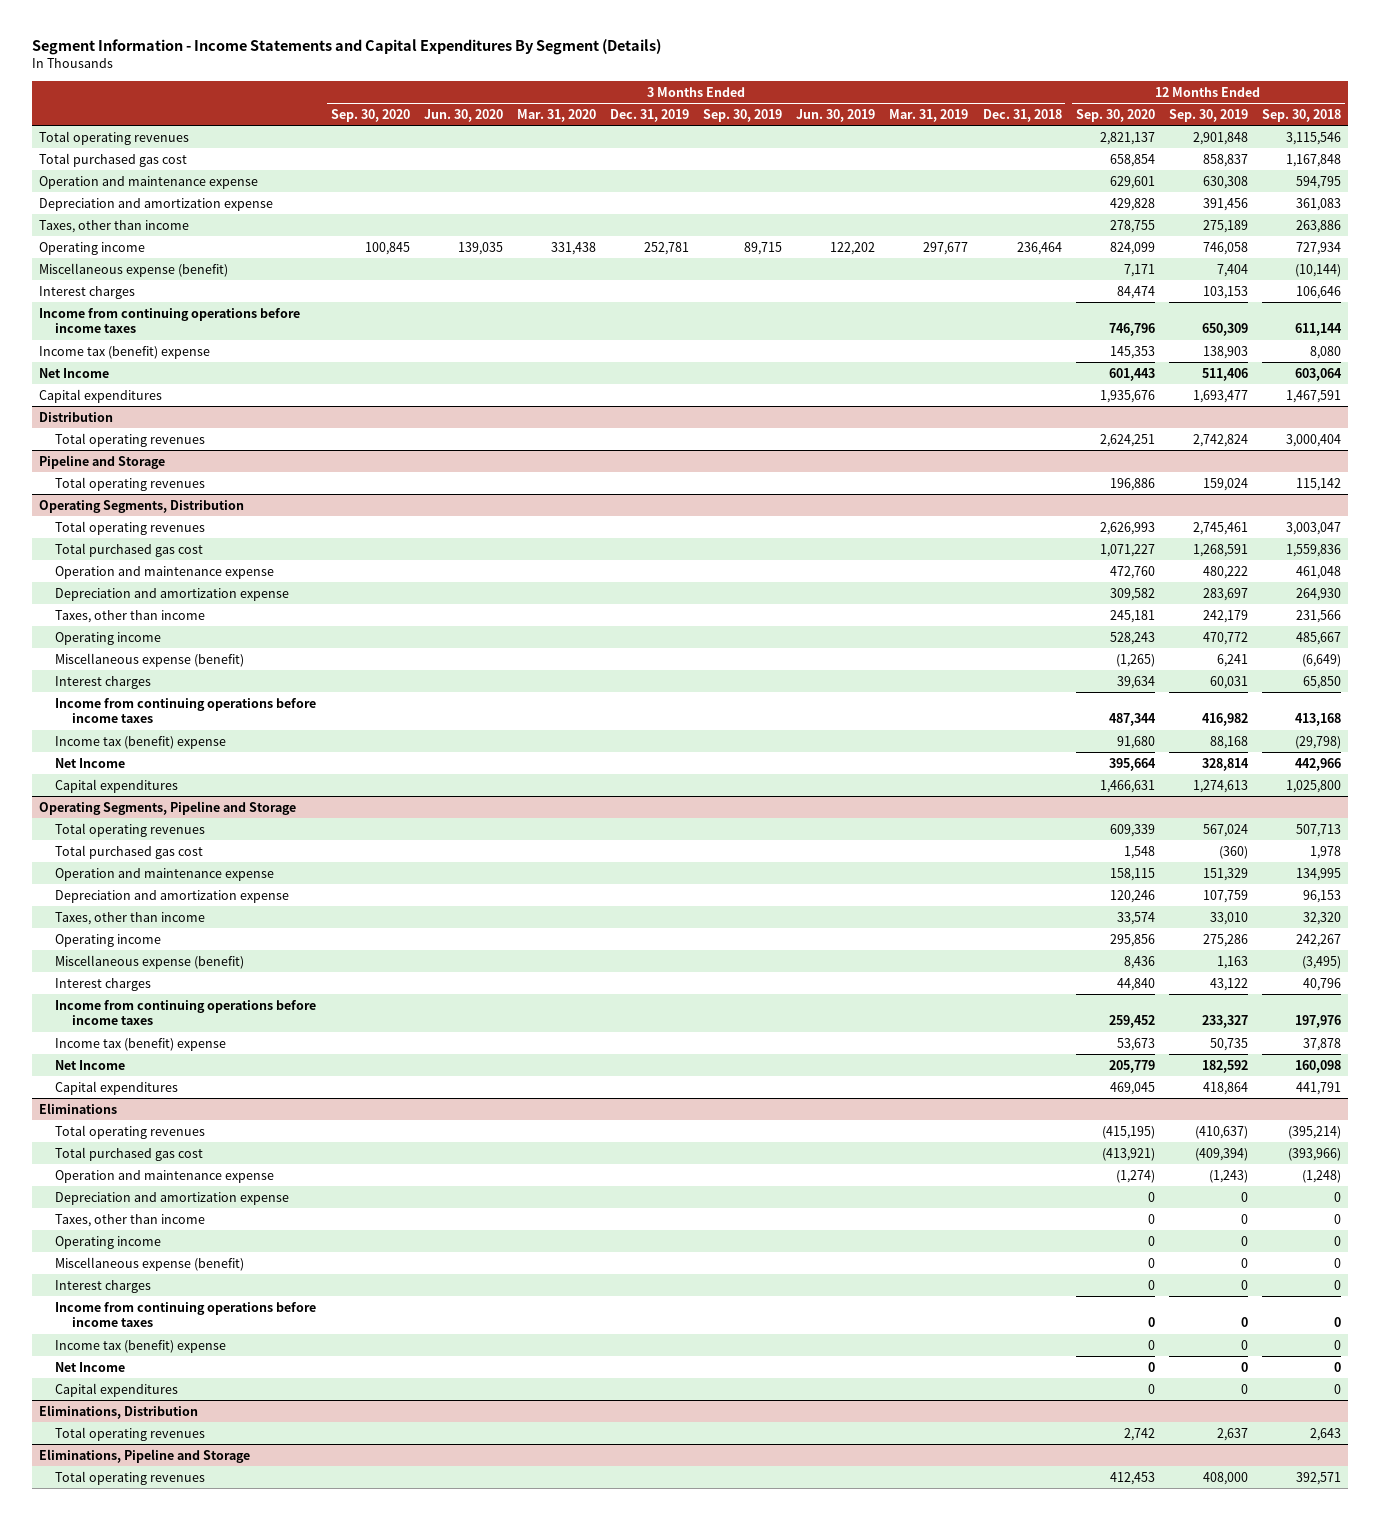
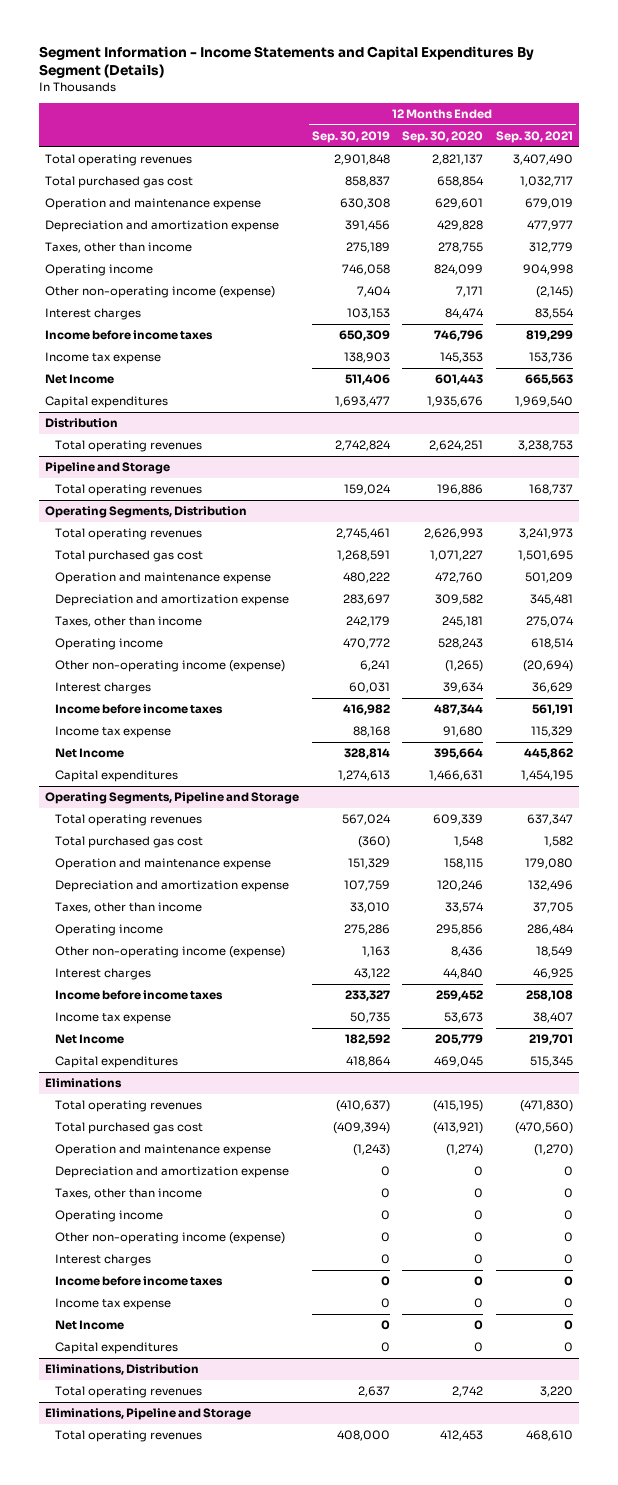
- | 3 Months Ended Sep. 30, 2020 | 3 Months Ended Jun. 30, 2020 | 3 Months Ended Mar. 31, 2020 | 3 Months Ended Dec. 31, 2019 | 3 Months Ended Sep. 30, 2019 | 3 Months Ended Jun. 30, 2019 | 3 Months Ended Mar. 31, 2019 | 3 Months Ended Dec. 31, 2018 | 12 Months Ended Sep. 30, 2020 | 12 Months Ended Sep. 30, 2019 | 12 Months Ended Sep. 30, 2018
+ | 12 Months Ended Sep. 30, 2019 | 12 Months Ended Sep. 30, 2020 | 12 Months Ended Sep. 30, 2021
- Miscellaneous expense (benefit) | | | | | | | | | 7,171 | 7,404 | (10,144)
+ Other non-operating income (expense) | 7,404 | 7,171 | (2,145)
- Income from continuing operations before income taxes | | | | | | | | | 746,796 | 650,309 | 611,144
- Income tax (benefit) expense | | | | | | | | | 145,353 | 138,903 | 8,080
+ Income before income taxes | 650,309 | 746,796 | 819,299
+ Income tax expense | 138,903 | 145,353 | 153,736
@ Operating Segments, Distribution
- Miscellaneous expense (benefit) | | | | | | | | | (1,265) | 6,241 | (6,649)
+ Other non-operating income (expense) | 6,241 | (1,265) | (20,694)
- Income from continuing operations before income taxes | | | | | | | | | 487,344 | 416,982 | 413,168
- Income tax (benefit) expense | | | | | | | | | 91,680 | 88,168 | (29,798)
+ Income before income taxes | 416,982 | 487,344 | 561,191
+ Income tax expense | 88,168 | 91,680 | 115,329
@ Operating Segments, Pipeline and Storage
- Miscellaneous expense (benefit) | | | | | | | | | 8,436 | 1,163 | (3,495)
+ Other non-operating income (expense) | 1,163 | 8,436 | 18,549
- Income from continuing operations before income taxes | | | | | | | | | 259,452 | 233,327 | 197,976
- Income tax (benefit) expense | | | | | | | | | 53,673 | 50,735 | 37,878
+ Income before income taxes | 233,327 | 259,452 | 258,108
+ Income tax expense | 50,735 | 53,673 | 38,407
@ Eliminations
- Miscellaneous expense (benefit) | | | | | | | | | 0 | 0 | 0
+ Other non-operating income (expense) | 0 | 0 | 0
- Income from continuing operations before income taxes | | | | | | | | | 0 | 0 | 0
- Income tax (benefit) expense | | | | | | | | | 0 | 0 | 0
+ Income before income taxes | 0 | 0 | 0
+ Income tax expense | 0 | 0 | 0

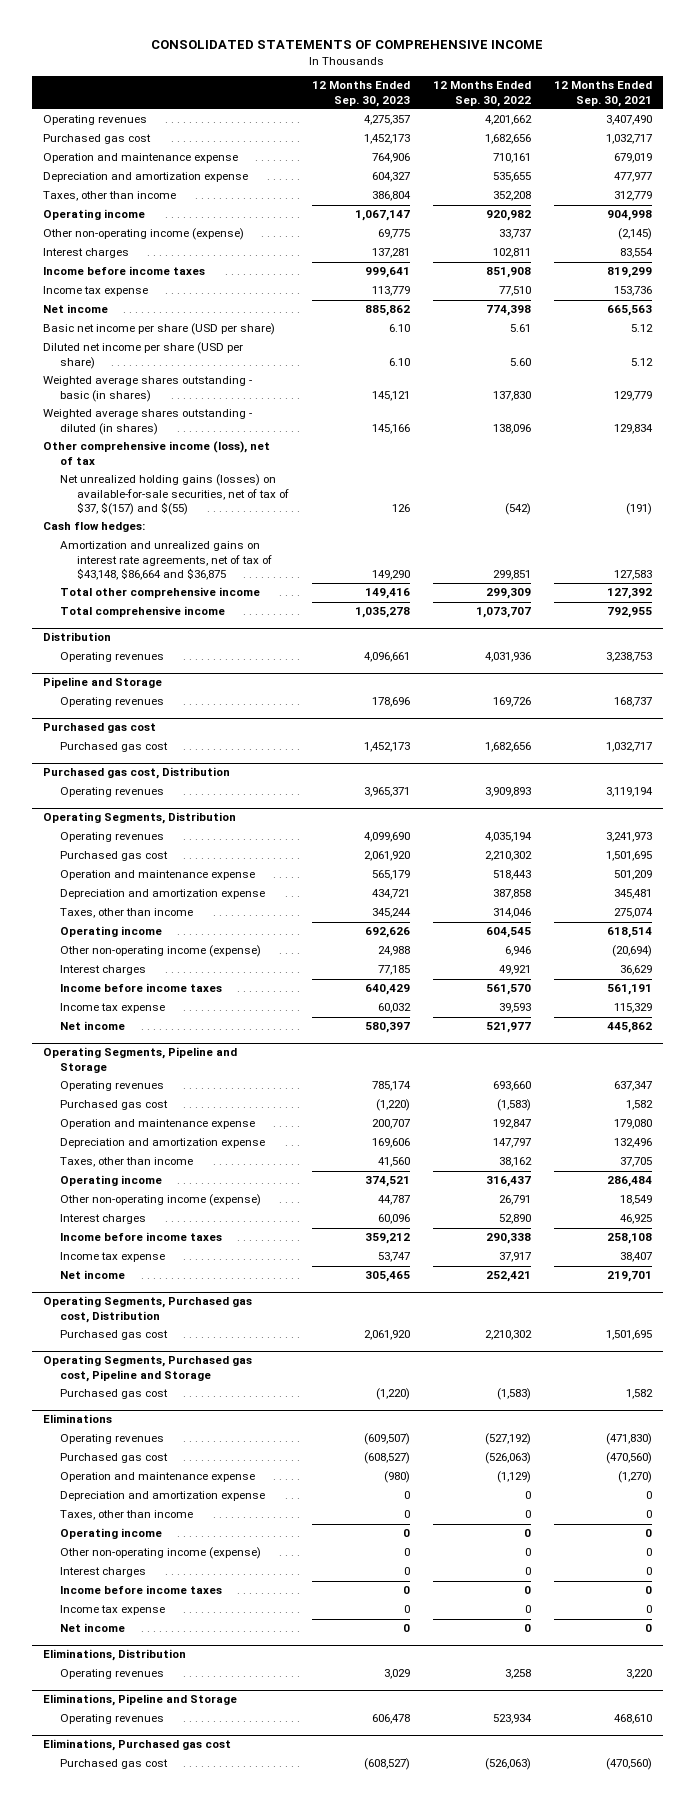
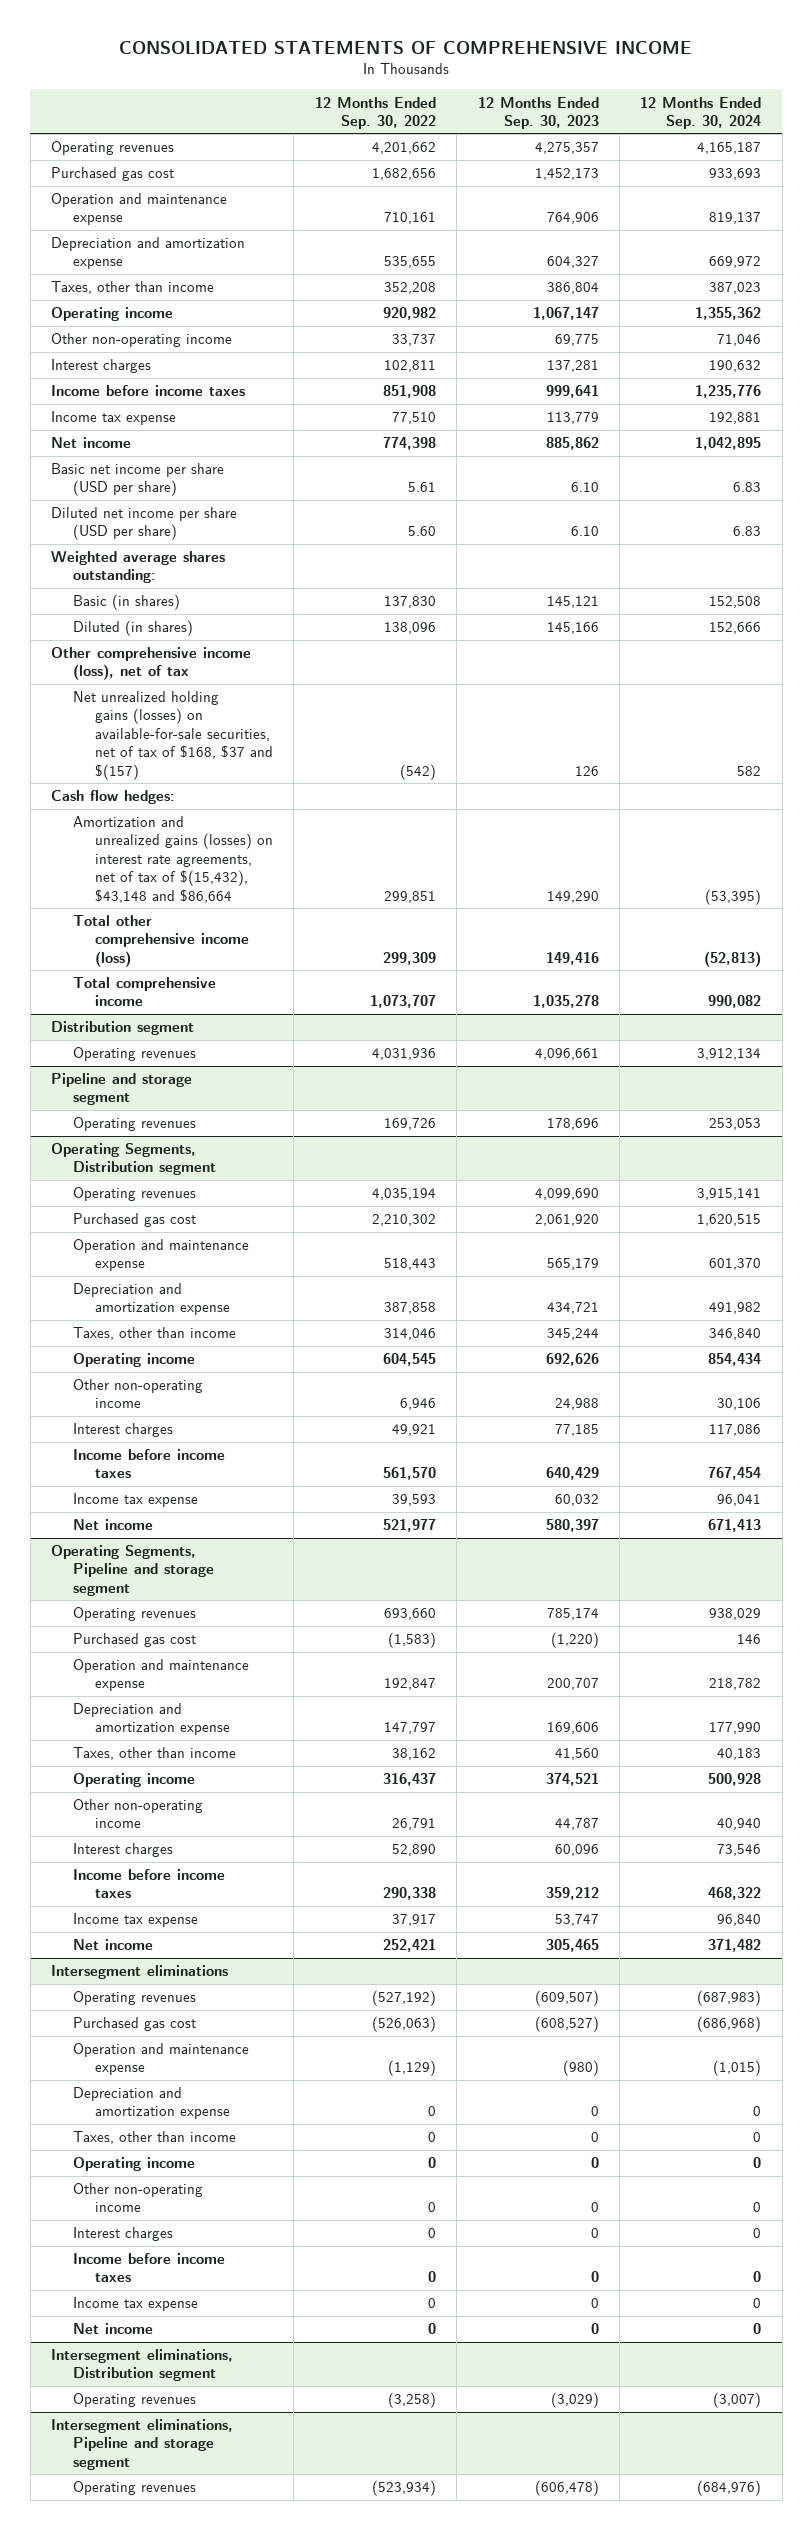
- | 12 Months Ended Sep. 30, 2023 | 12 Months Ended Sep. 30, 2022 | 12 Months Ended Sep. 30, 2021
+ | 12 Months Ended Sep. 30, 2022 | 12 Months Ended Sep. 30, 2023 | 12 Months Ended Sep. 30, 2024
- Other non-operating income (expense) | 69,775 | 33,737 | (2,145)
+ Other non-operating income | 33,737 | 69,775 | 71,046
- Weighted average shares outstanding - basic (in shares) | 145,121 | 137,830 | 129,779
- Weighted average shares outstanding - diluted (in shares) | 145,166 | 138,096 | 129,834
+ Weighted average shares outstanding:
+ Basic (in shares) | 137,830 | 145,121 | 152,508
+ Diluted (in shares) | 138,096 | 145,166 | 152,666
- Net unrealized holding gains (losses) on available-for-sale securities, net of tax of $37, $(157) and $(55) | 126 | (542) | (191)
+ Net unrealized holding gains (losses) on available-for-sale securities, net of tax of $168, $37 and $(157) | (542) | 126 | 582
- Amortization and unrealized gains on interest rate agreements, net of tax of $43,148, $86,664 and $36,875 | 149,290 | 299,851 | 127,583
- Total other comprehensive income | 149,416 | 299,309 | 127,392
+ Amortization and unrealized gains (losses) on interest rate agreements, net of tax of $(15,432), $43,148 and $86,664 | 299,851 | 149,290 | (53,395)
+ Total other comprehensive income (loss) | 299,309 | 149,416 | (52,813)
- Distribution
+ Distribution segment
- Pipeline and Storage
+ Pipeline and storage segment
- Purchased gas cost
- Purchased gas cost | 1,452,173 | 1,682,656 | 1,032,717
- Purchased gas cost, Distribution
- Operating revenues | 3,965,371 | 3,909,893 | 3,119,194
- Operating Segments, Distribution
+ Operating Segments, Distribution segment
- Other non-operating income (expense) | 24,988 | 6,946 | (20,694)
+ Other non-operating income | 6,946 | 24,988 | 30,106
- Operating Segments, Pipeline and Storage
+ Operating Segments, Pipeline and storage segment
- Other non-operating income (expense) | 44,787 | 26,791 | 18,549
+ Other non-operating income | 26,791 | 44,787 | 40,940
- Operating Segments, Purchased gas cost, Distribution
- Purchased gas cost | 2,061,920 | 2,210,302 | 1,501,695
- Operating Segments, Purchased gas cost, Pipeline and Storage
- Purchased gas cost | (1,220) | (1,583) | 1,582
- Eliminations
+ Intersegment eliminations
- Other non-operating income (expense) | 0 | 0 | 0
+ Other non-operating income | 0 | 0 | 0
- Eliminations, Distribution
- Operating revenues | 3,029 | 3,258 | 3,220
- Eliminations, Pipeline and Storage
- Operating revenues | 606,478 | 523,934 | 468,610
- Eliminations, Purchased gas cost
- Purchased gas cost | (608,527) | (526,063) | (470,560)
+ Intersegment eliminations, Distribution segment
+ Operating revenues | (3,258) | (3,029) | (3,007)
+ Intersegment eliminations, Pipeline and storage segment
+ Operating revenues | (523,934) | (606,478) | (684,976)

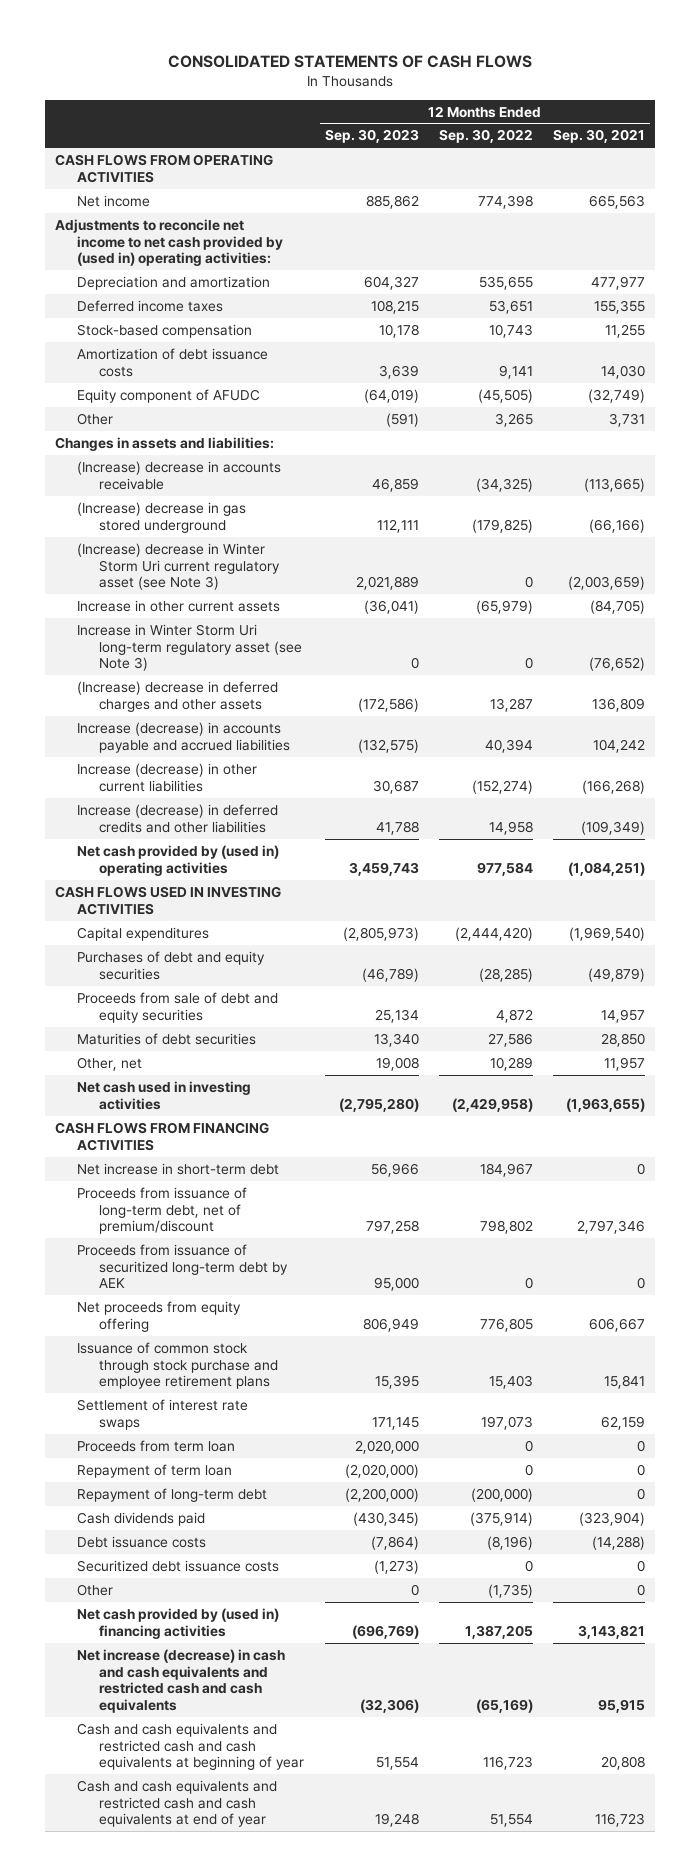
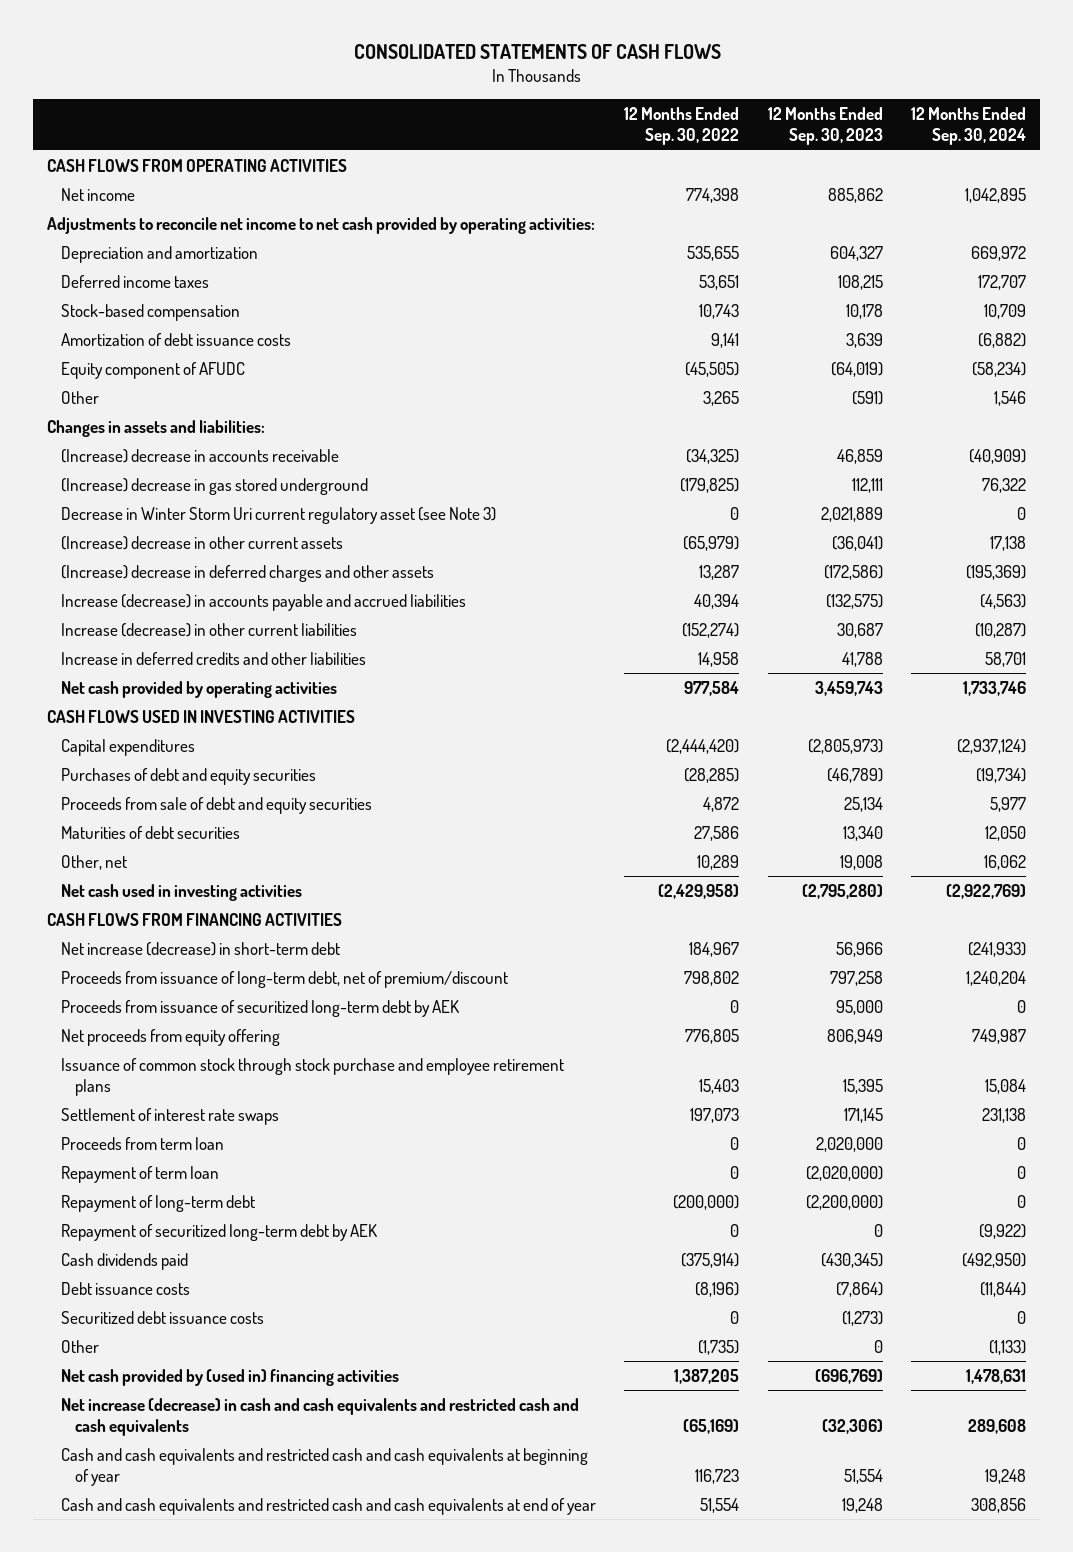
- | 12 Months Ended Sep. 30, 2023 | 12 Months Ended Sep. 30, 2022 | 12 Months Ended Sep. 30, 2021
+ | 12 Months Ended Sep. 30, 2022 | 12 Months Ended Sep. 30, 2023 | 12 Months Ended Sep. 30, 2024
- Adjustments to reconcile net income to net cash provided by (used in) operating activities:
+ Adjustments to reconcile net income to net cash provided by operating activities:
- (Increase) decrease in Winter Storm Uri current regulatory asset (see Note 3) | 2,021,889 | 0 | (2,003,659)
- Increase in other current assets | (36,041) | (65,979) | (84,705)
- Increase in Winter Storm Uri long-term regulatory asset (see Note 3) | 0 | 0 | (76,652)
+ Decrease in Winter Storm Uri current regulatory asset (see Note 3) | 0 | 2,021,889 | 0
+ (Increase) decrease in other current assets | (65,979) | (36,041) | 17,138
- Increase (decrease) in deferred credits and other liabilities | 41,788 | 14,958 | (109,349)
- Net cash provided by (used in) operating activities | 3,459,743 | 977,584 | (1,084,251)
+ Increase in deferred credits and other liabilities | 14,958 | 41,788 | 58,701
+ Net cash provided by operating activities | 977,584 | 3,459,743 | 1,733,746
- Net increase in short-term debt | 56,966 | 184,967 | 0
+ Net increase (decrease) in short-term debt | 184,967 | 56,966 | (241,933)
+ Repayment of securitized long-term debt by AEK | 0 | 0 | (9,922)

